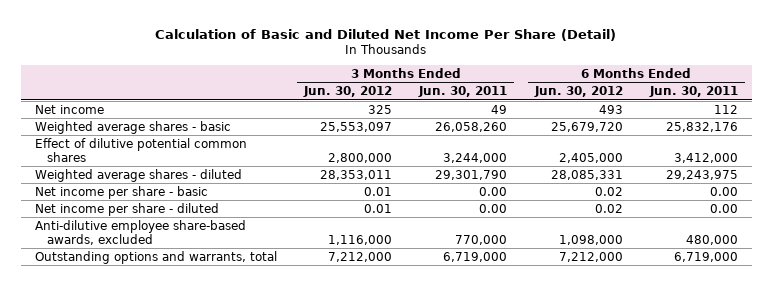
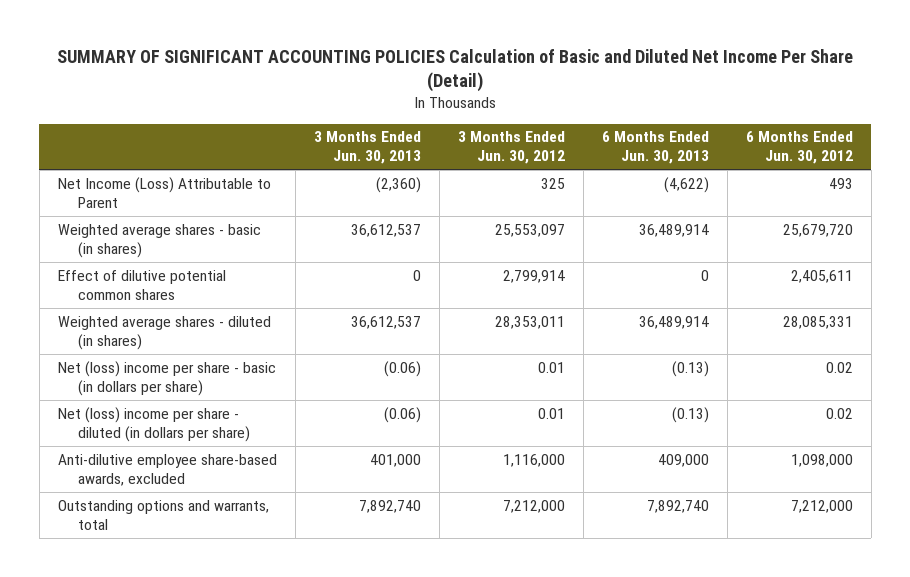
- Calculation of Basic and Diluted Net Income Per Share (Detail)
+ SUMMARY OF SIGNIFICANT ACCOUNTING POLICIES Calculation of Basic and Diluted Net Income Per Share (Detail)
- | 3 Months Ended Jun. 30, 2012 | 3 Months Ended Jun. 30, 2011 | 6 Months Ended Jun. 30, 2012 | 6 Months Ended Jun. 30, 2011
+ | 3 Months Ended Jun. 30, 2013 | 3 Months Ended Jun. 30, 2012 | 6 Months Ended Jun. 30, 2013 | 6 Months Ended Jun. 30, 2012
- Net income | 325 | 49 | 493 | 112
- Weighted average shares - basic | 25,553,097 | 26,058,260 | 25,679,720 | 25,832,176
- Effect of dilutive potential common shares | 2,800,000 | 3,244,000 | 2,405,000 | 3,412,000
- Weighted average shares - diluted | 28,353,011 | 29,301,790 | 28,085,331 | 29,243,975
- Net income per share - basic | 0.01 | 0.00 | 0.02 | 0.00
- Net income per share - diluted | 0.01 | 0.00 | 0.02 | 0.00
+ Net Income (Loss) Attributable to Parent | (2,360) | 325 | (4,622) | 493
+ Weighted average shares - basic (in shares) | 36,612,537 | 25,553,097 | 36,489,914 | 25,679,720
+ Effect of dilutive potential common shares | 0 | 2,799,914 | 0 | 2,405,611
+ Weighted average shares - diluted (in shares) | 36,612,537 | 28,353,011 | 36,489,914 | 28,085,331
+ Net (loss) income per share - basic (in dollars per share) | (0.06) | 0.01 | (0.13) | 0.02
+ Net (loss) income per share - diluted (in dollars per share) | (0.06) | 0.01 | (0.13) | 0.02

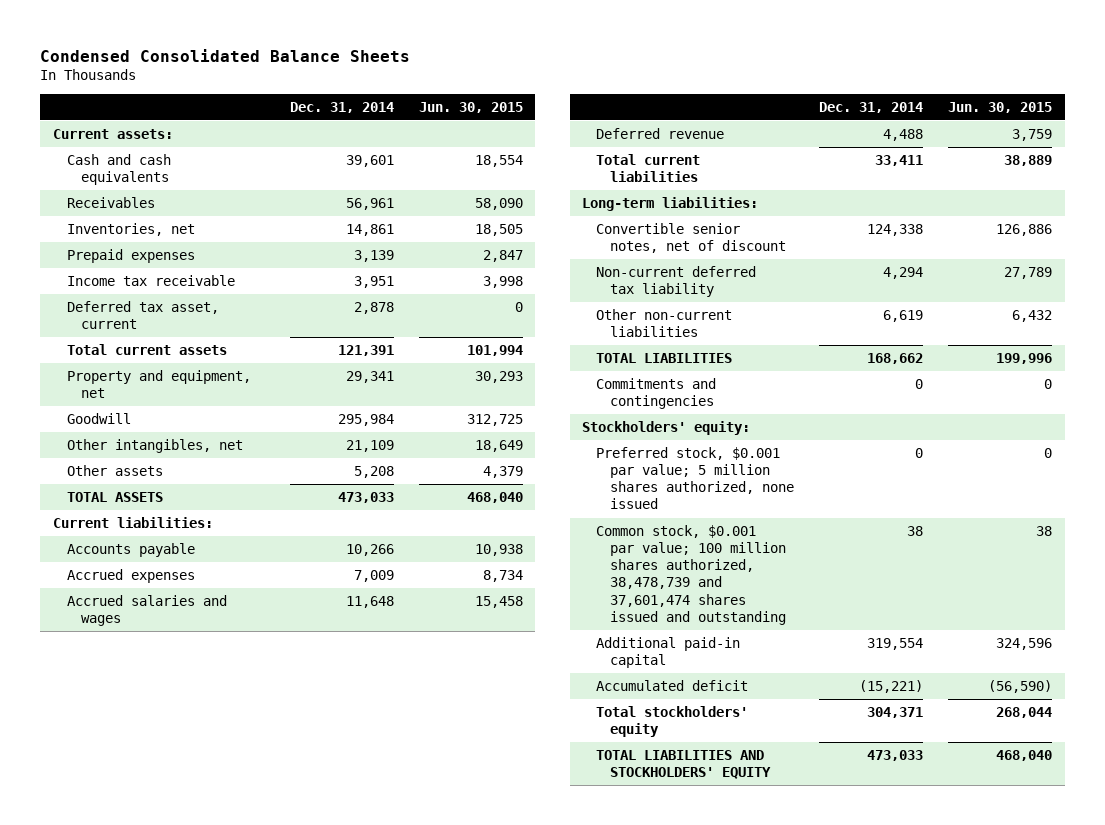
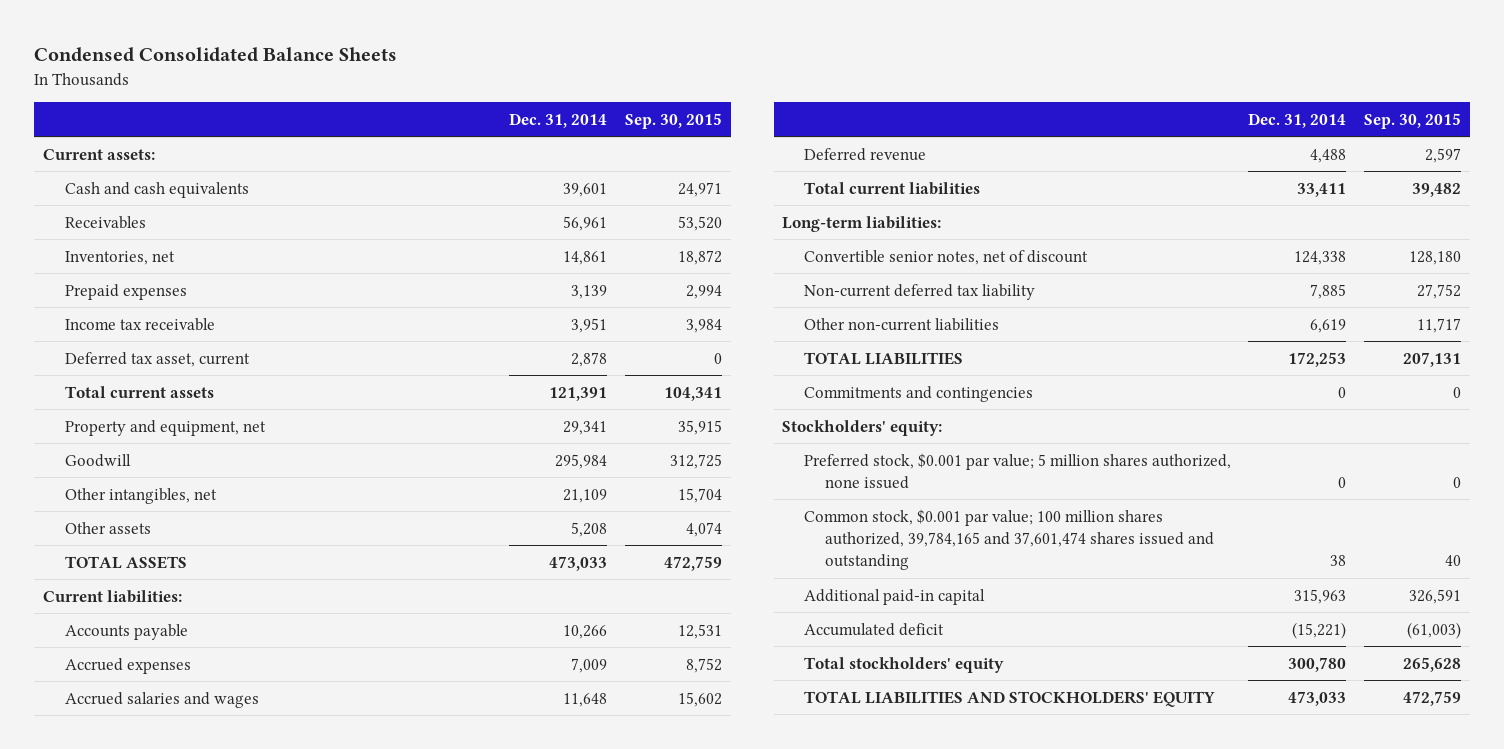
- | Dec. 31, 2014 | Jun. 30, 2015
+ | Dec. 31, 2014 | Sep. 30, 2015
- Non-current deferred tax liability | 4,294 | 27,789
+ Non-current deferred tax liability | 7,885 | 27,752
- TOTAL LIABILITIES | 168,662 | 199,996
+ TOTAL LIABILITIES | 172,253 | 207,131
- Common stock, $0.001 par value; 100 million shares authorized, 38,478,739 and 37,601,474 shares issued and outstanding | 38 | 38
- Additional paid-in capital | 319,554 | 324,596
+ Common stock, $0.001 par value; 100 million shares authorized, 39,784,165 and 37,601,474 shares issued and outstanding | 38 | 40
+ Additional paid-in capital | 315,963 | 326,591
- Total stockholders' equity | 304,371 | 268,044
+ Total stockholders' equity | 300,780 | 265,628

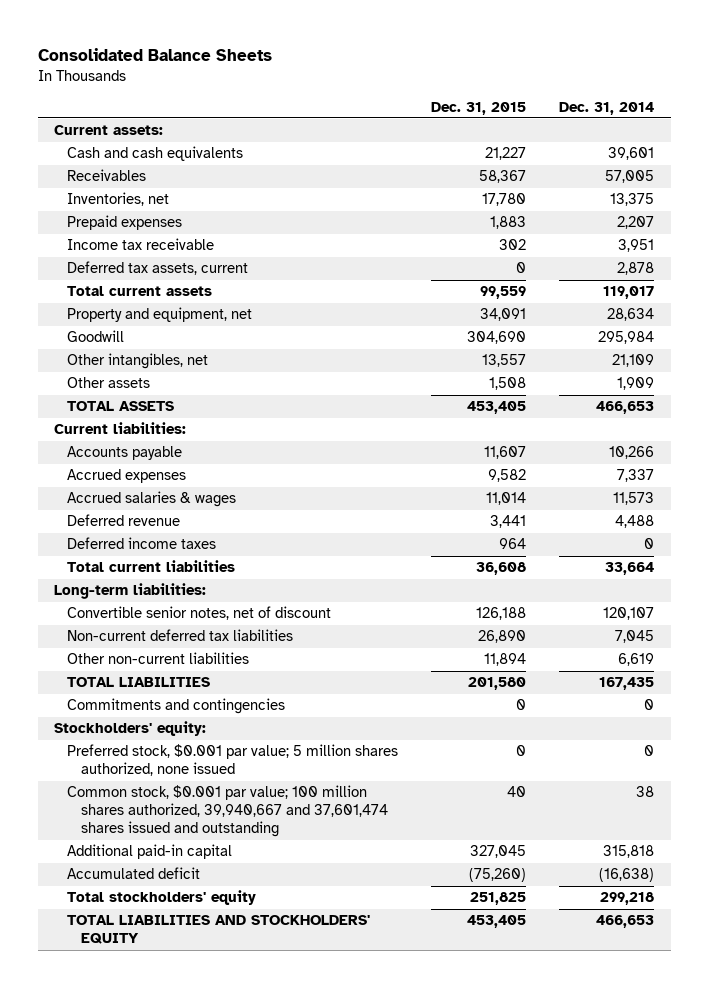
- Condensed Consolidated Balance Sheets
+ Consolidated Balance Sheets
- | Dec. 31, 2014 | Sep. 30, 2015
+ | Dec. 31, 2015 | Dec. 31, 2014
- Receivables | 56,961 | 53,520
- Inventories, net | 14,861 | 18,872
- Prepaid expenses | 3,139 | 2,994
+ Receivables | 58,367 | 57,005
+ Inventories, net | 17,780 | 13,375
+ Prepaid expenses | 1,883 | 2,207
- Deferred tax asset, current | 2,878 | 0
- Total current assets | 121,391 | 104,341
- Property and equipment, net | 29,341 | 35,915
+ Deferred tax assets, current | 0 | 2,878
+ Total current assets | 99,559 | 119,017
+ Property and equipment, net | 34,091 | 28,634
- Other assets | 5,208 | 4,074
- TOTAL ASSETS | 473,033 | 472,759
+ Other assets | 1,508 | 1,909
+ TOTAL ASSETS | 453,405 | 466,653
- Accrued expenses | 7,009 | 8,752
- Accrued salaries and wages | 11,648 | 15,602
+ Accrued expenses | 9,582 | 7,337
+ Accrued salaries & wages | 11,014 | 11,573
- Total current liabilities | 33,411 | 39,482
+ Deferred income taxes | 964 | 0
+ Total current liabilities | 36,608 | 33,664
- Convertible senior notes, net of discount | 124,338 | 128,180
- Non-current deferred tax liability | 7,885 | 27,752
+ Convertible senior notes, net of discount | 126,188 | 120,107
+ Non-current deferred tax liabilities | 26,890 | 7,045
- TOTAL LIABILITIES | 172,253 | 207,131
+ TOTAL LIABILITIES | 201,580 | 167,435
- Common stock, $0.001 par value; 100 million shares authorized, 39,784,165 and 37,601,474 shares issued and outstanding | 38 | 40
- Additional paid-in capital | 315,963 | 326,591
- Accumulated deficit | (15,221) | (61,003)
- Total stockholders' equity | 300,780 | 265,628
- TOTAL LIABILITIES AND STOCKHOLDERS' EQUITY | 473,033 | 472,759
+ Common stock, $0.001 par value; 100 million shares authorized, 39,940,667 and 37,601,474 shares issued and outstanding | 40 | 38
+ Additional paid-in capital | 327,045 | 315,818
+ Accumulated deficit | (75,260) | (16,638)
+ Total stockholders' equity | 251,825 | 299,218
+ TOTAL LIABILITIES AND STOCKHOLDERS' EQUITY | 453,405 | 466,653

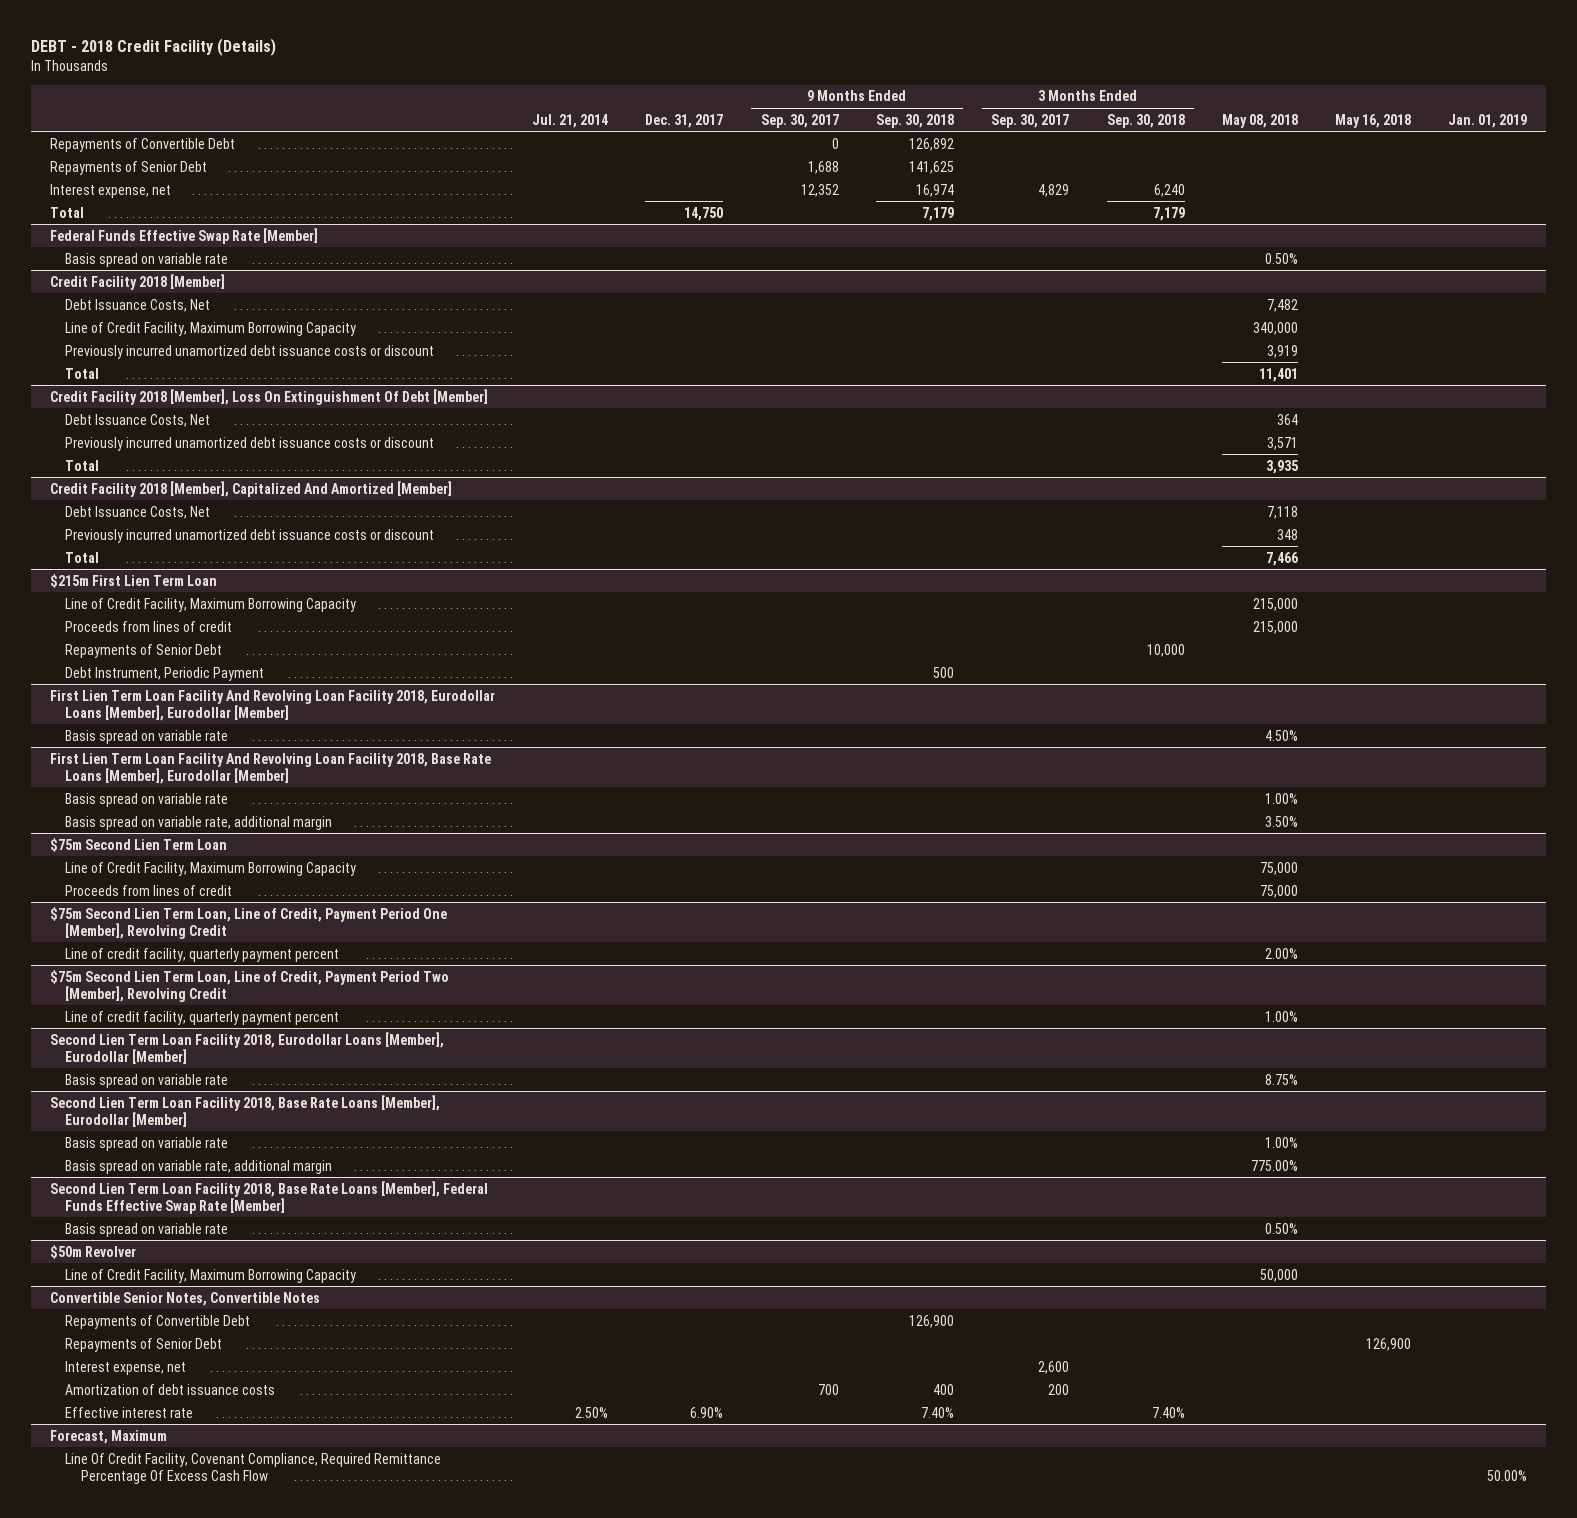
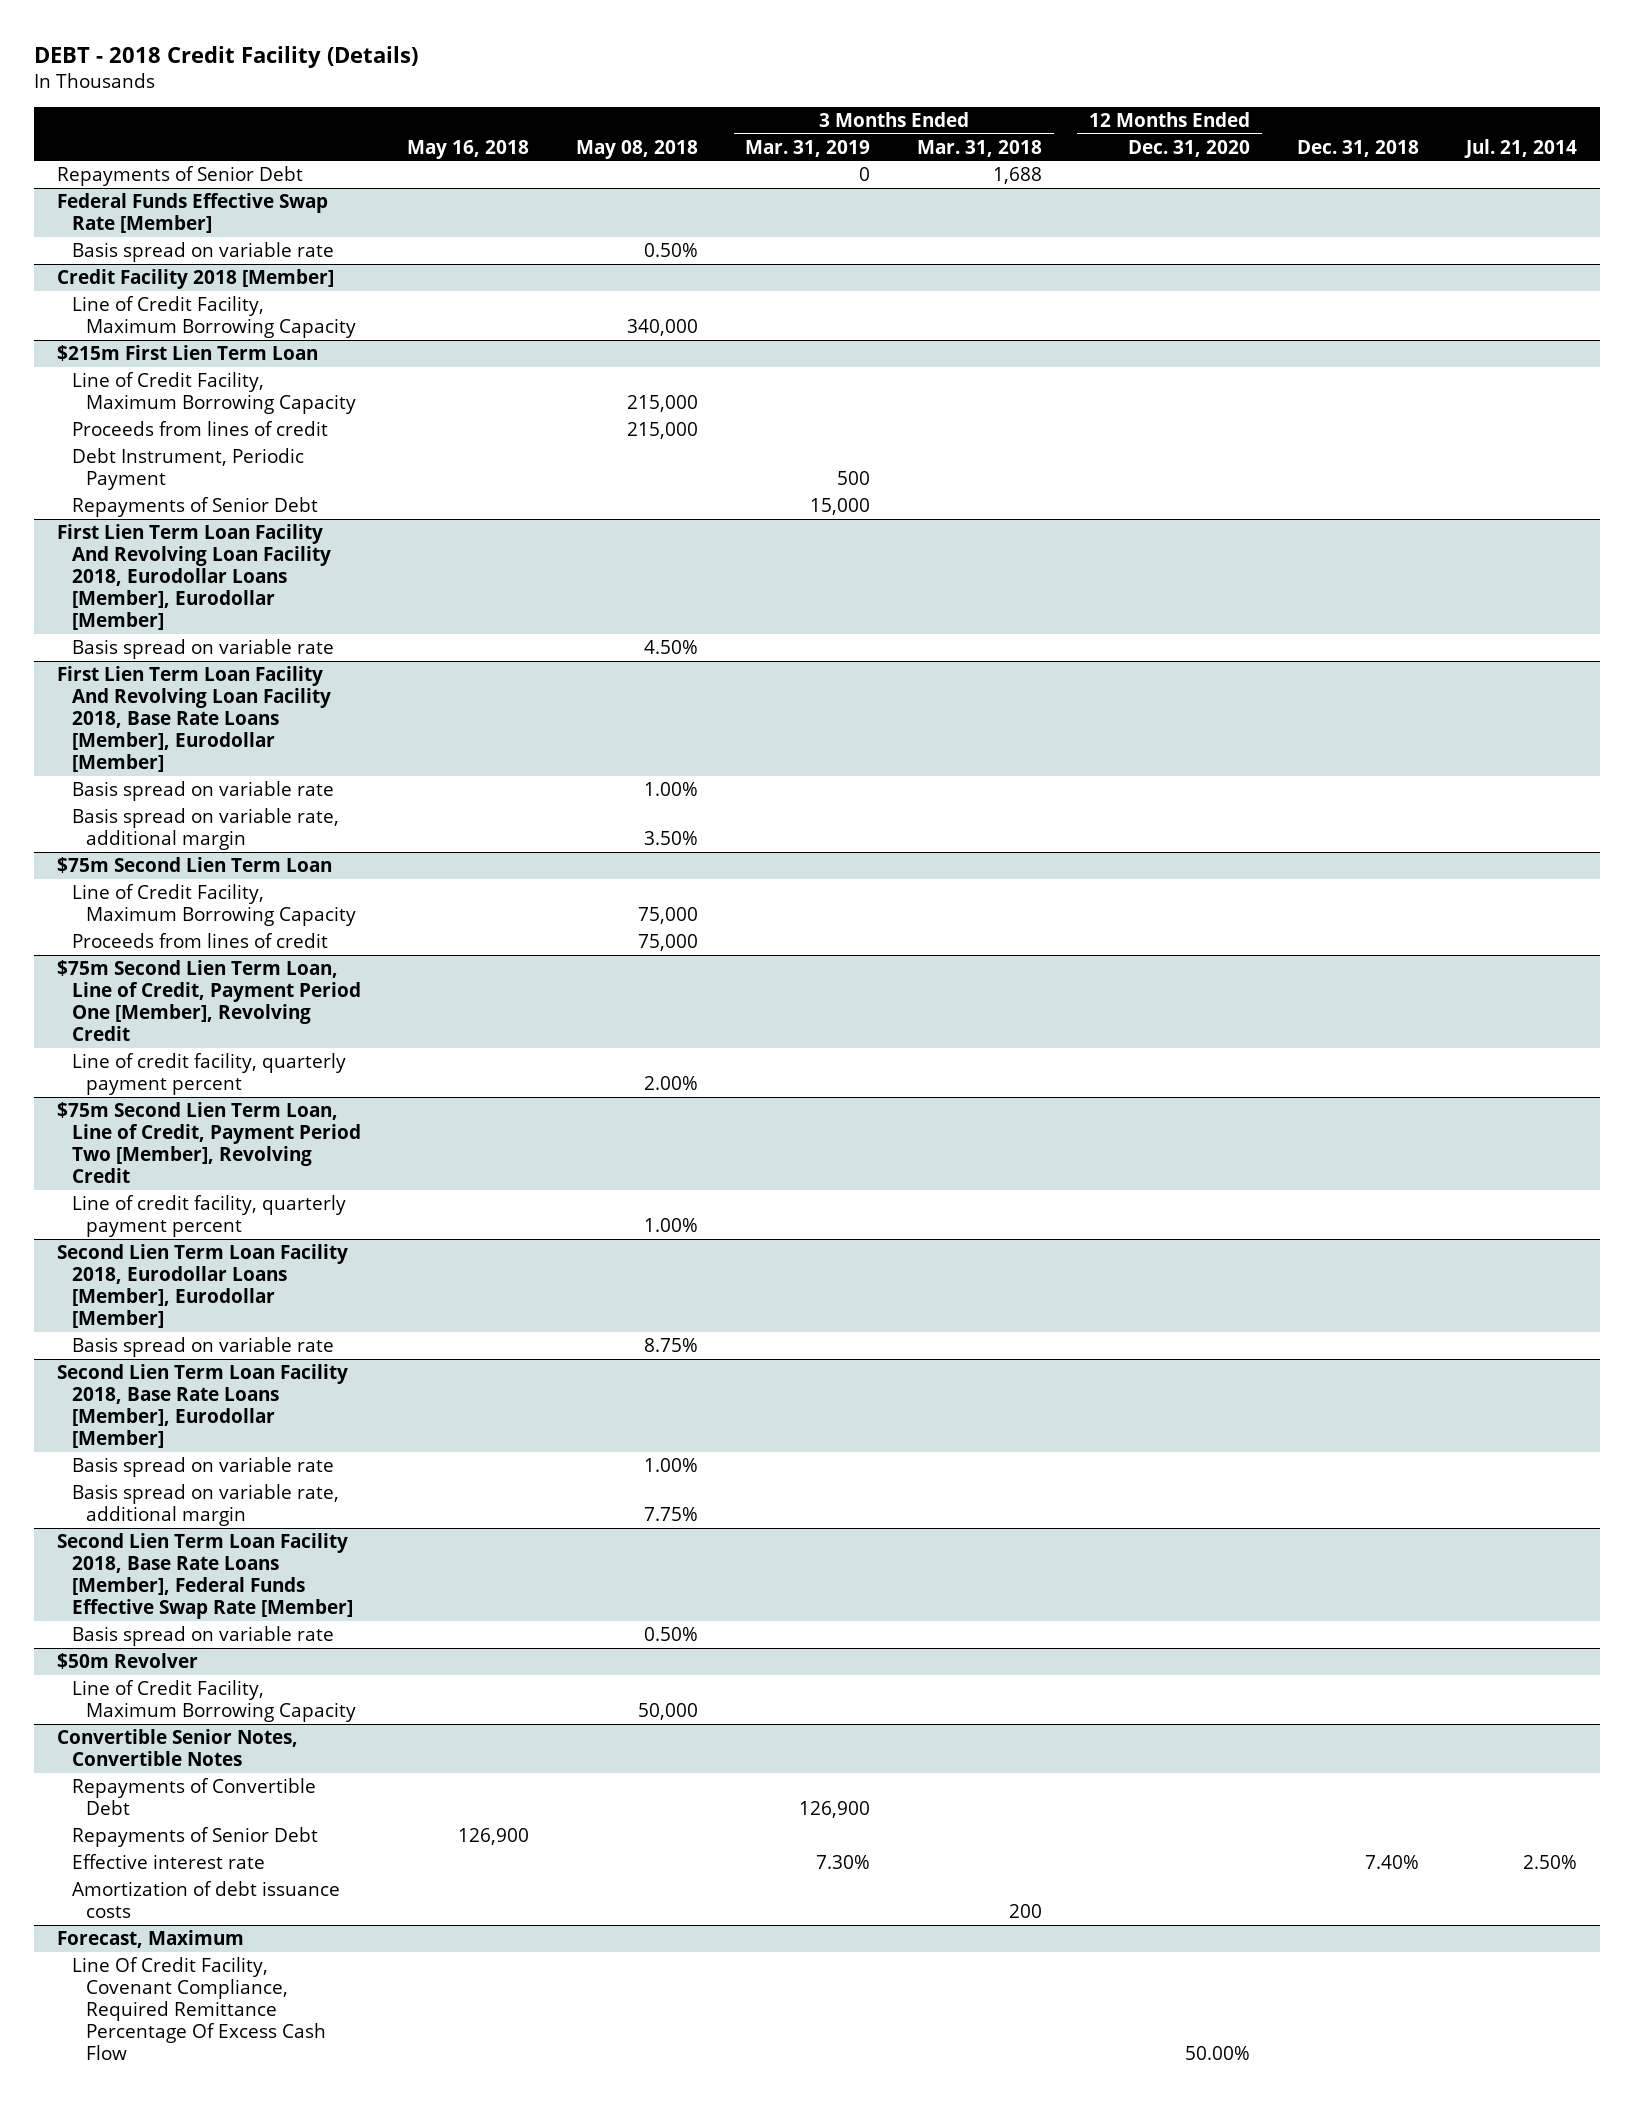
- | Jul. 21, 2014 | Dec. 31, 2017 | 9 Months Ended Sep. 30, 2017 | 9 Months Ended Sep. 30, 2018 | 3 Months Ended Sep. 30, 2017 | 3 Months Ended Sep. 30, 2018 | May 08, 2018 | May 16, 2018 | Jan. 01, 2019
+ | May 16, 2018 | May 08, 2018 | 3 Months Ended Mar. 31, 2019 | 3 Months Ended Mar. 31, 2018 | 12 Months Ended Dec. 31, 2020 | Dec. 31, 2018 | Jul. 21, 2014
- Repayments of Convertible Debt | | | 0 | 126,892 | | | | |
- Interest expense, net | | | 12,352 | 16,974 | 4,829 | 6,240 | | |
- Total | | 14,750 | | 7,179 | | 7,179 | | |
@ Credit Facility 2018 [Member]
- Debt Issuance Costs, Net | | | | | | | 7,482 | |
- Previously incurred unamortized debt issuance costs or discount | | | | | | | 3,919 | |
- Total | | | | | | | 11,401 | |
- Credit Facility 2018 [Member], Loss On Extinguishment Of Debt [Member]
- Debt Issuance Costs, Net | | | | | | | 364 | |
- Previously incurred unamortized debt issuance costs or discount | | | | | | | 3,571 | |
- Total | | | | | | | 3,935 | |
- Credit Facility 2018 [Member], Capitalized And Amortized [Member]
- Debt Issuance Costs, Net | | | | | | | 7,118 | |
- Previously incurred unamortized debt issuance costs or discount | | | | | | | 348 | |
- Total | | | | | | | 7,466 | |
@ $215m First Lien Term Loan
moved down: Repayments of Senior Debt | | | 15,000 | | | |
@ Second Lien Term Loan Facility 2018, Base Rate Loans [Member], Eurodollar [Member]
- Basis spread on variable rate, additional margin | | | | | | | 775.00% | |
+ Basis spread on variable rate, additional margin | | 7.75% | | | | |
@ Convertible Senior Notes, Convertible Notes
- Interest expense, net | | | | | 2,600 | | | |
moved down: Amortization of debt issuance costs | | | | 200 | | |

